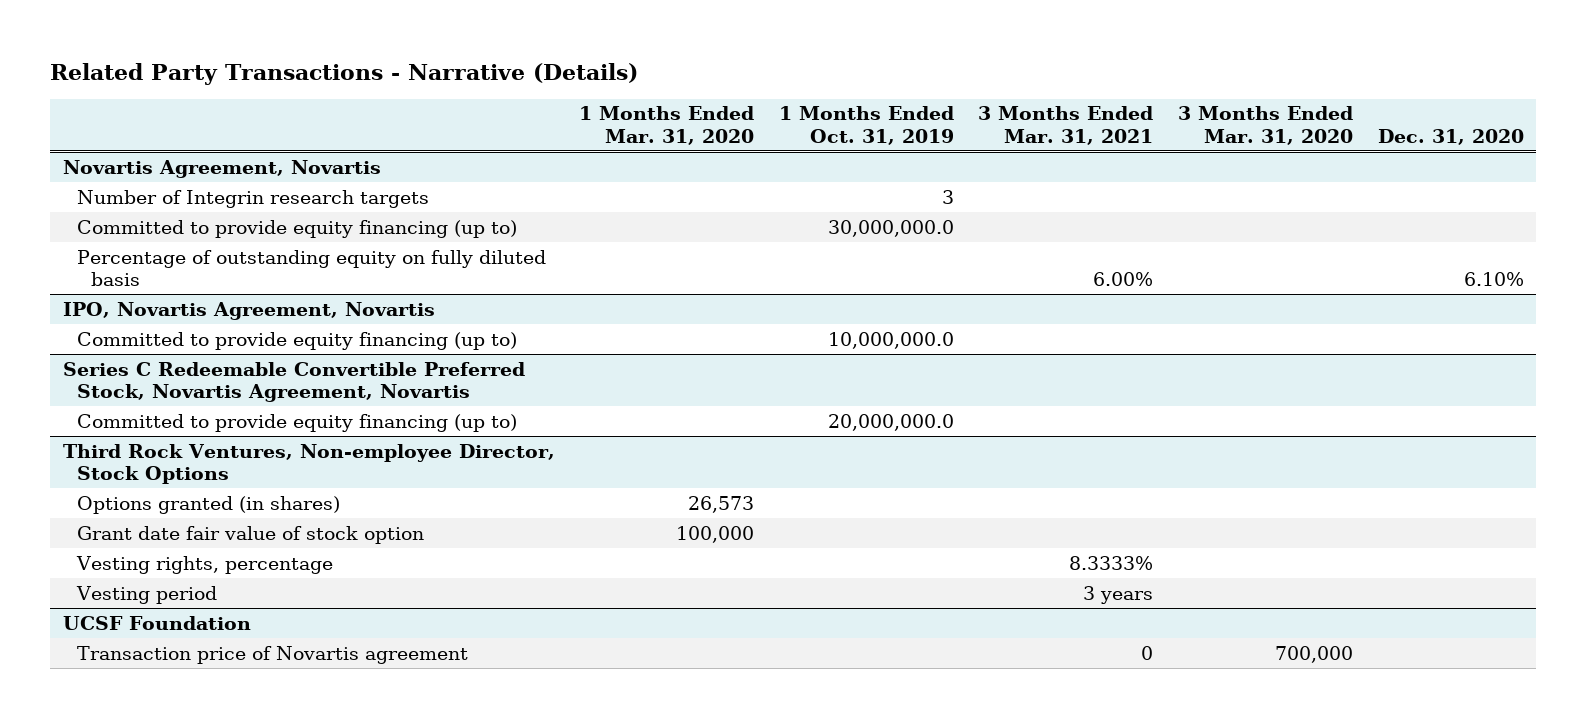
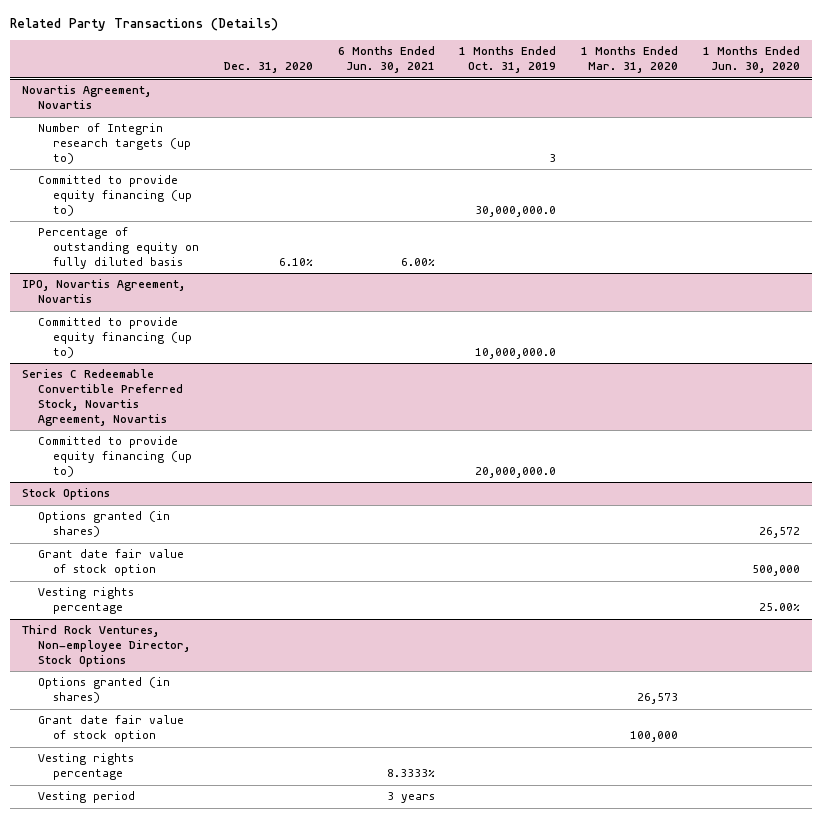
- Related Party Transactions - Narrative (Details)
+ Related Party Transactions (Details)
- | 1 Months Ended Mar. 31, 2020 | 1 Months Ended Oct. 31, 2019 | 3 Months Ended Mar. 31, 2021 | 3 Months Ended Mar. 31, 2020 | Dec. 31, 2020
+ | Dec. 31, 2020 | 6 Months Ended Jun. 30, 2021 | 1 Months Ended Oct. 31, 2019 | 1 Months Ended Mar. 31, 2020 | 1 Months Ended Jun. 30, 2020
@ Novartis Agreement, Novartis
- Number of Integrin research targets | | 3 | | |
+ Number of Integrin research targets (up to) | | | 3 | |
+ Stock Options
+ Options granted (in shares) | | | | | 26,572
+ Grant date fair value of stock option | | | | | 500,000
+ Vesting rights percentage | | | | | 25.00%
@ Third Rock Ventures, Non-employee Director, Stock Options
- Vesting rights, percentage | | | 8.3333% | |
+ Vesting rights percentage | | 8.3333% | | |
- UCSF Foundation
- Transaction price of Novartis agreement | | | 0 | 700,000 |

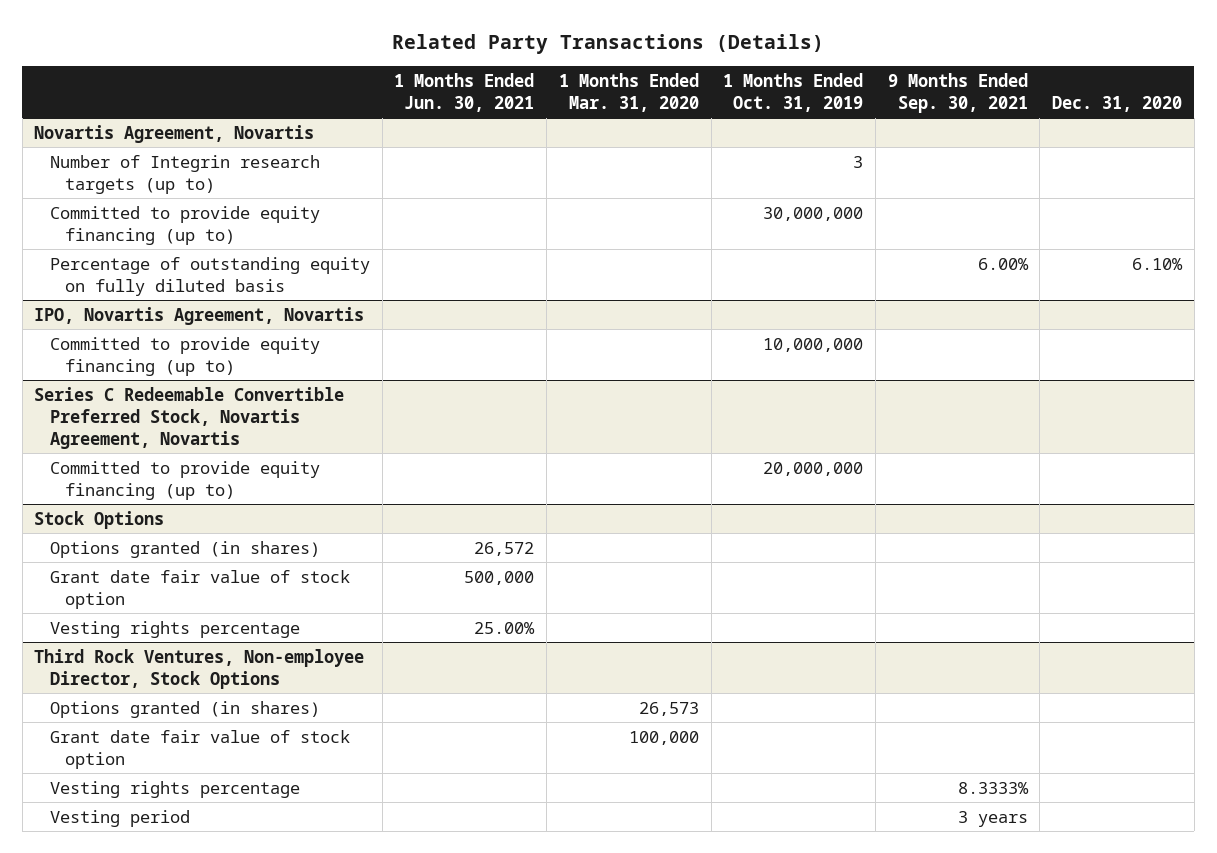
- | Dec. 31, 2020 | 6 Months Ended Jun. 30, 2021 | 1 Months Ended Oct. 31, 2019 | 1 Months Ended Mar. 31, 2020 | 1 Months Ended Jun. 30, 2020
+ | 1 Months Ended Jun. 30, 2021 | 1 Months Ended Mar. 31, 2020 | 1 Months Ended Oct. 31, 2019 | 9 Months Ended Sep. 30, 2021 | Dec. 31, 2020
@ Novartis Agreement, Novartis
- Committed to provide equity financing (up to) | | | 30,000,000.0 | |
+ Committed to provide equity financing (up to) | | | 30,000,000 | |
@ IPO, Novartis Agreement, Novartis
- Committed to provide equity financing (up to) | | | 10,000,000.0 | |
+ Committed to provide equity financing (up to) | | | 10,000,000 | |
@ Series C Redeemable Convertible Preferred Stock, Novartis Agreement, Novartis
- Committed to provide equity financing (up to) | | | 20,000,000.0 | |
+ Committed to provide equity financing (up to) | | | 20,000,000 | |

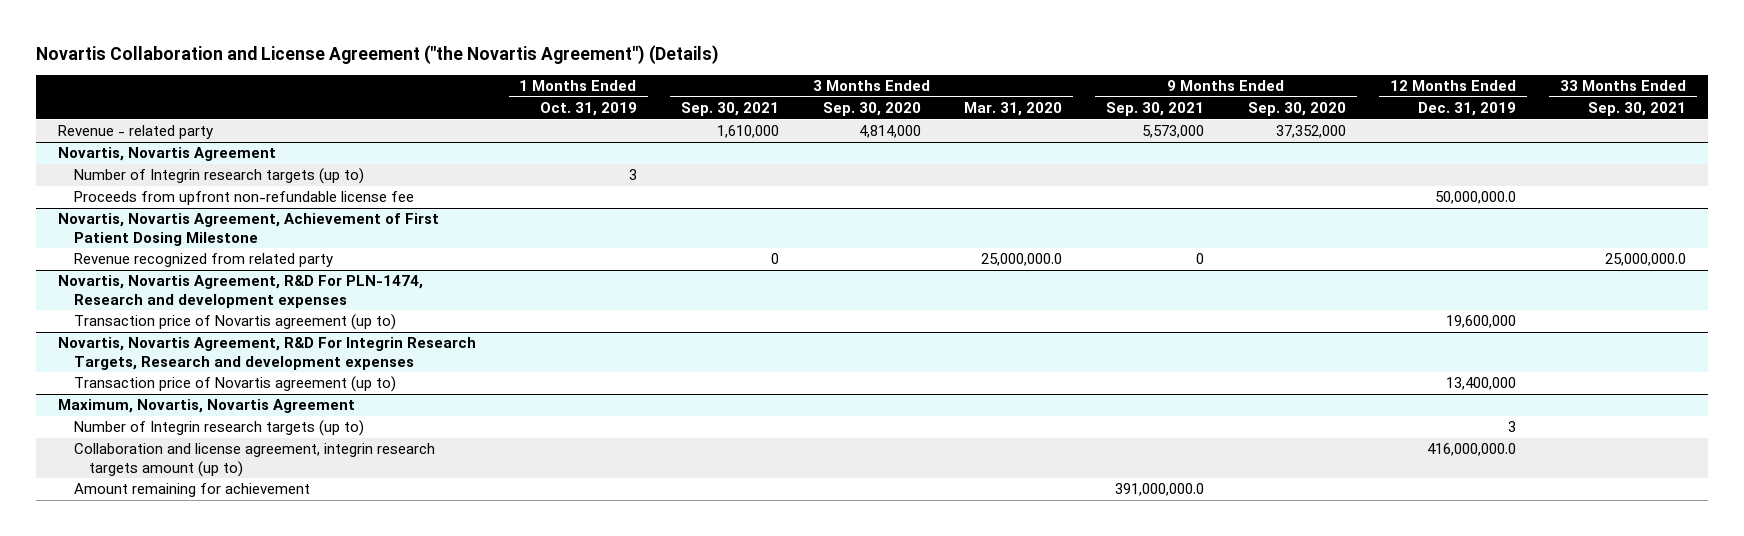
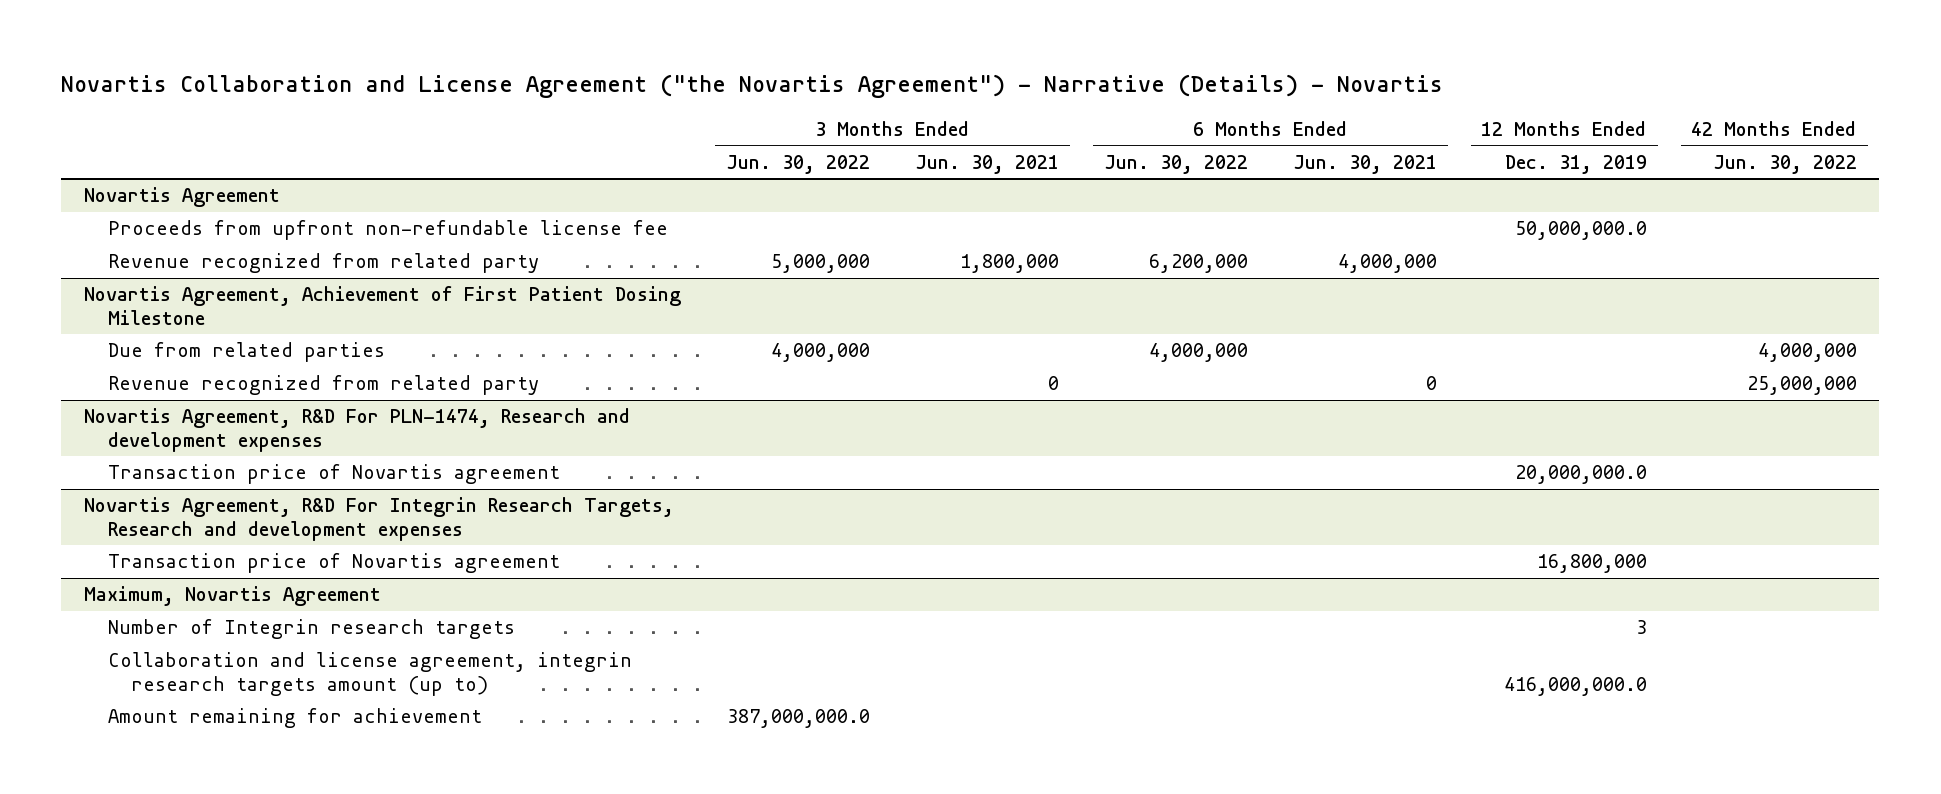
- Novartis Collaboration and License Agreement ("the Novartis Agreement") (Details)
+ Novartis Collaboration and License Agreement ("the Novartis Agreement") - Narrative (Details) - Novartis
- | 1 Months Ended Oct. 31, 2019 | 3 Months Ended Sep. 30, 2021 | 3 Months Ended Sep. 30, 2020 | 3 Months Ended Mar. 31, 2020 | 9 Months Ended Sep. 30, 2021 | 9 Months Ended Sep. 30, 2020 | 12 Months Ended Dec. 31, 2019 | 33 Months Ended Sep. 30, 2021
+ | 3 Months Ended Jun. 30, 2022 | 3 Months Ended Jun. 30, 2021 | 6 Months Ended Jun. 30, 2022 | 6 Months Ended Jun. 30, 2021 | 12 Months Ended Dec. 31, 2019 | 42 Months Ended Jun. 30, 2022
- Revenue - related party | | 1,610,000 | 4,814,000 | | 5,573,000 | 37,352,000 | |
- Novartis, Novartis Agreement
- Number of Integrin research targets (up to) | 3 | | | | | | |
+ Novartis Agreement
- Novartis, Novartis Agreement, Achievement of First Patient Dosing Milestone
+ Revenue recognized from related party | 5,000,000 | 1,800,000 | 6,200,000 | 4,000,000 | |
+ Novartis Agreement, Achievement of First Patient Dosing Milestone
+ Due from related parties | 4,000,000 | | 4,000,000 | | | 4,000,000
- Novartis, Novartis Agreement, R&D For PLN-1474, Research and development expenses
- Transaction price of Novartis agreement (up to) | | | | | | | 19,600,000 |
- Novartis, Novartis Agreement, R&D For Integrin Research Targets, Research and development expenses
- Transaction price of Novartis agreement (up to) | | | | | | | 13,400,000 |
- Maximum, Novartis, Novartis Agreement
- Number of Integrin research targets (up to) | | | | | | | 3 |
+ Novartis Agreement, R&D For PLN-1474, Research and development expenses
+ Transaction price of Novartis agreement | | | | | 20,000,000.0 |
+ Novartis Agreement, R&D For Integrin Research Targets, Research and development expenses
+ Transaction price of Novartis agreement | | | | | 16,800,000 |
+ Maximum, Novartis Agreement
+ Number of Integrin research targets | | | | | 3 |

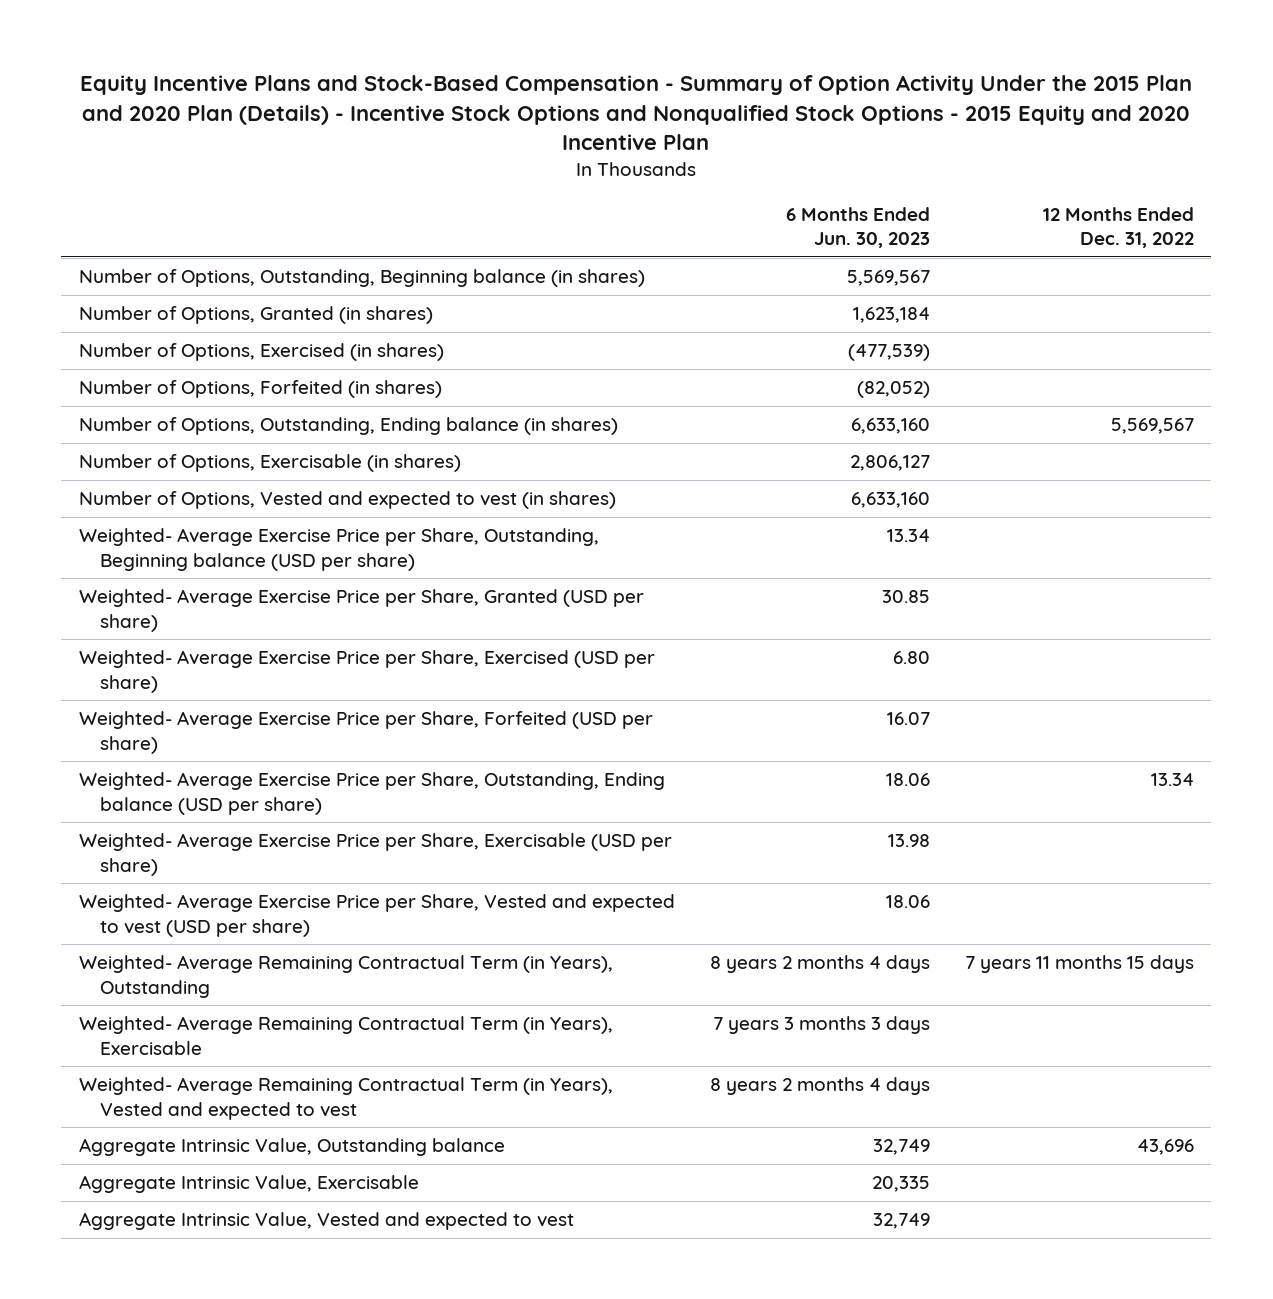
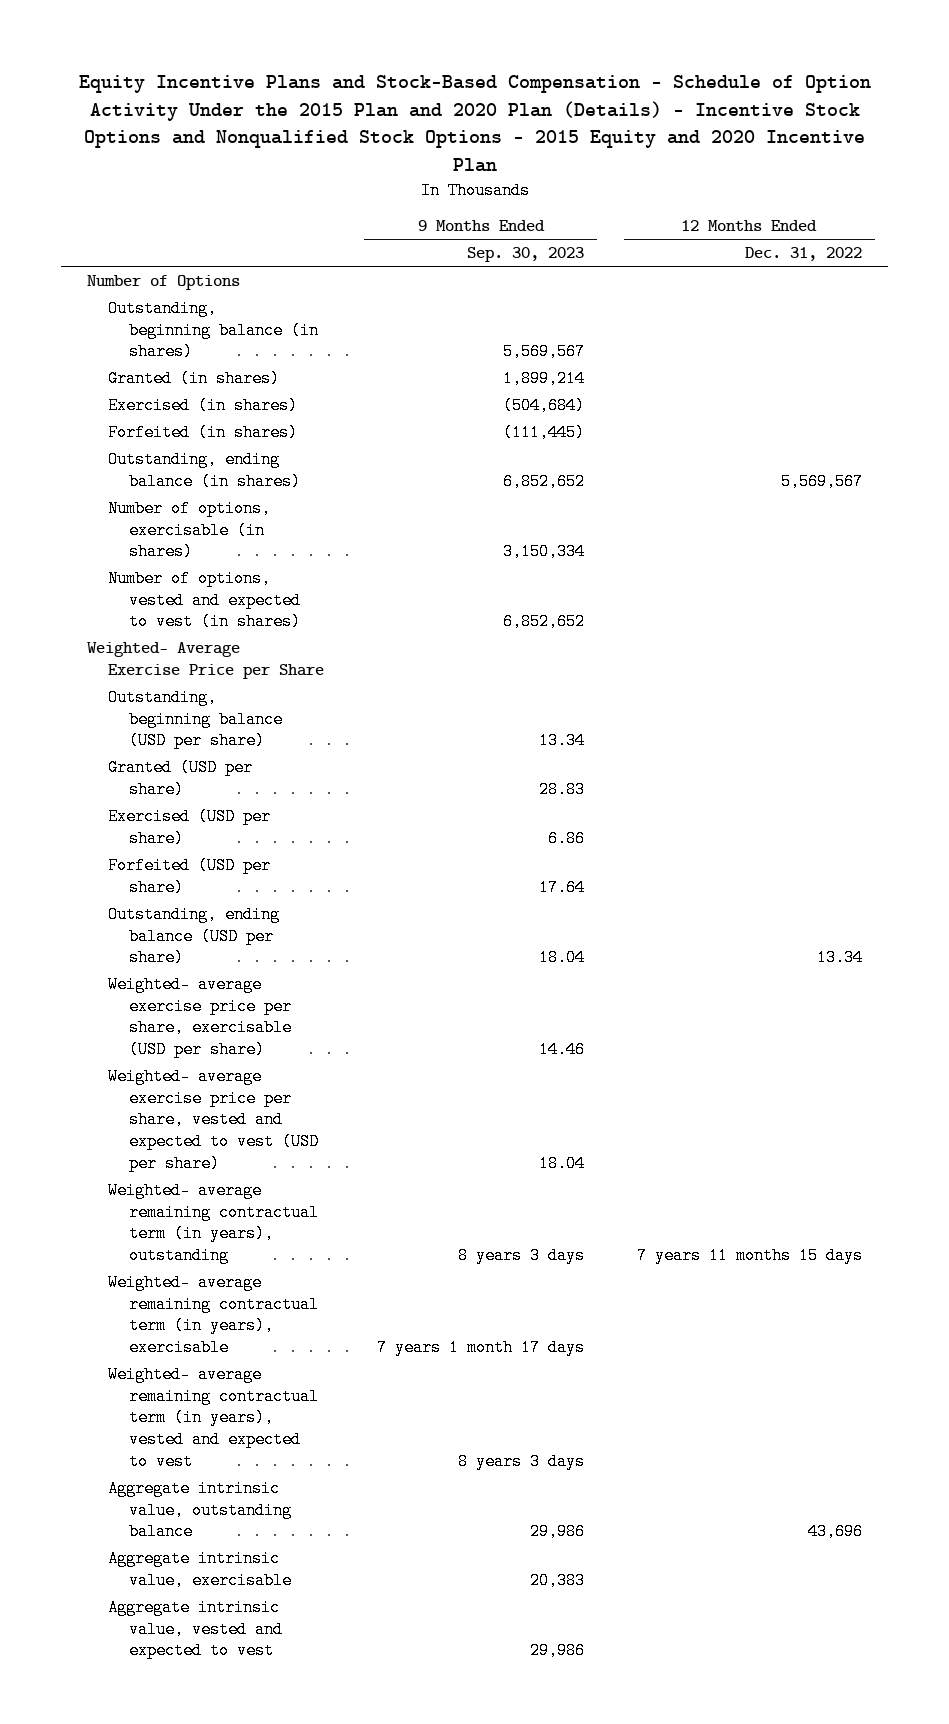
- Equity Incentive Plans and Stock-Based Compensation - Summary of Option Activity Under the 2015 Plan and 2020 Plan (Details) - Incentive Stock Options and Nonqualified Stock Options - 2015 Equity and 2020 Incentive Plan
+ Equity Incentive Plans and Stock-Based Compensation - Schedule of Option Activity Under the 2015 Plan and 2020 Plan (Details) - Incentive Stock Options and Nonqualified Stock Options - 2015 Equity and 2020 Incentive Plan
- | 6 Months Ended Jun. 30, 2023 | 12 Months Ended Dec. 31, 2022
+ | 9 Months Ended Sep. 30, 2023 | 12 Months Ended Dec. 31, 2022
- Number of Options, Outstanding, Beginning balance (in shares) | 5,569,567 |
- Number of Options, Granted (in shares) | 1,623,184 |
- Number of Options, Exercised (in shares) | (477,539) |
- Number of Options, Forfeited (in shares) | (82,052) |
- Number of Options, Outstanding, Ending balance (in shares) | 6,633,160 | 5,569,567
- Number of Options, Exercisable (in shares) | 2,806,127 |
- Number of Options, Vested and expected to vest (in shares) | 6,633,160 |
- Weighted- Average Exercise Price per Share, Outstanding, Beginning balance (USD per share) | 13.34 |
- Weighted- Average Exercise Price per Share, Granted (USD per share) | 30.85 |
- Weighted- Average Exercise Price per Share, Exercised (USD per share) | 6.80 |
- Weighted- Average Exercise Price per Share, Forfeited (USD per share) | 16.07 |
- Weighted- Average Exercise Price per Share, Outstanding, Ending balance (USD per share) | 18.06 | 13.34
- Weighted- Average Exercise Price per Share, Exercisable (USD per share) | 13.98 |
- Weighted- Average Exercise Price per Share, Vested and expected to vest (USD per share) | 18.06 |
- Weighted- Average Remaining Contractual Term (in Years), Outstanding | 8 years 2 months 4 days | 7 years 11 months 15 days
- Weighted- Average Remaining Contractual Term (in Years), Exercisable | 7 years 3 months 3 days |
- Weighted- Average Remaining Contractual Term (in Years), Vested and expected to vest | 8 years 2 months 4 days |
- Aggregate Intrinsic Value, Outstanding balance | 32,749 | 43,696
- Aggregate Intrinsic Value, Exercisable | 20,335 |
- Aggregate Intrinsic Value, Vested and expected to vest | 32,749 |
+ Number of Options
+ Outstanding, beginning balance (in shares) | 5,569,567 |
+ Granted (in shares) | 1,899,214 |
+ Exercised (in shares) | (504,684) |
+ Forfeited (in shares) | (111,445) |
+ Outstanding, ending balance (in shares) | 6,852,652 | 5,569,567
+ Number of options, exercisable (in shares) | 3,150,334 |
+ Number of options, vested and expected to vest (in shares) | 6,852,652 |
+ Weighted- Average Exercise Price per Share
+ Outstanding, beginning balance (USD per share) | 13.34 |
+ Granted (USD per share) | 28.83 |
+ Exercised (USD per share) | 6.86 |
+ Forfeited (USD per share) | 17.64 |
+ Outstanding, ending balance (USD per share) | 18.04 | 13.34
+ Weighted- average exercise price per share, exercisable (USD per share) | 14.46 |
+ Weighted- average exercise price per share, vested and expected to vest (USD per share) | 18.04 |
+ Weighted- average remaining contractual term (in years), outstanding | 8 years 3 days | 7 years 11 months 15 days
+ Weighted- average remaining contractual term (in years), exercisable | 7 years 1 month 17 days |
+ Weighted- average remaining contractual term (in years), vested and expected to vest | 8 years 3 days |
+ Aggregate intrinsic value, outstanding balance | 29,986 | 43,696
+ Aggregate intrinsic value, exercisable | 20,383 |
+ Aggregate intrinsic value, vested and expected to vest | 29,986 |

